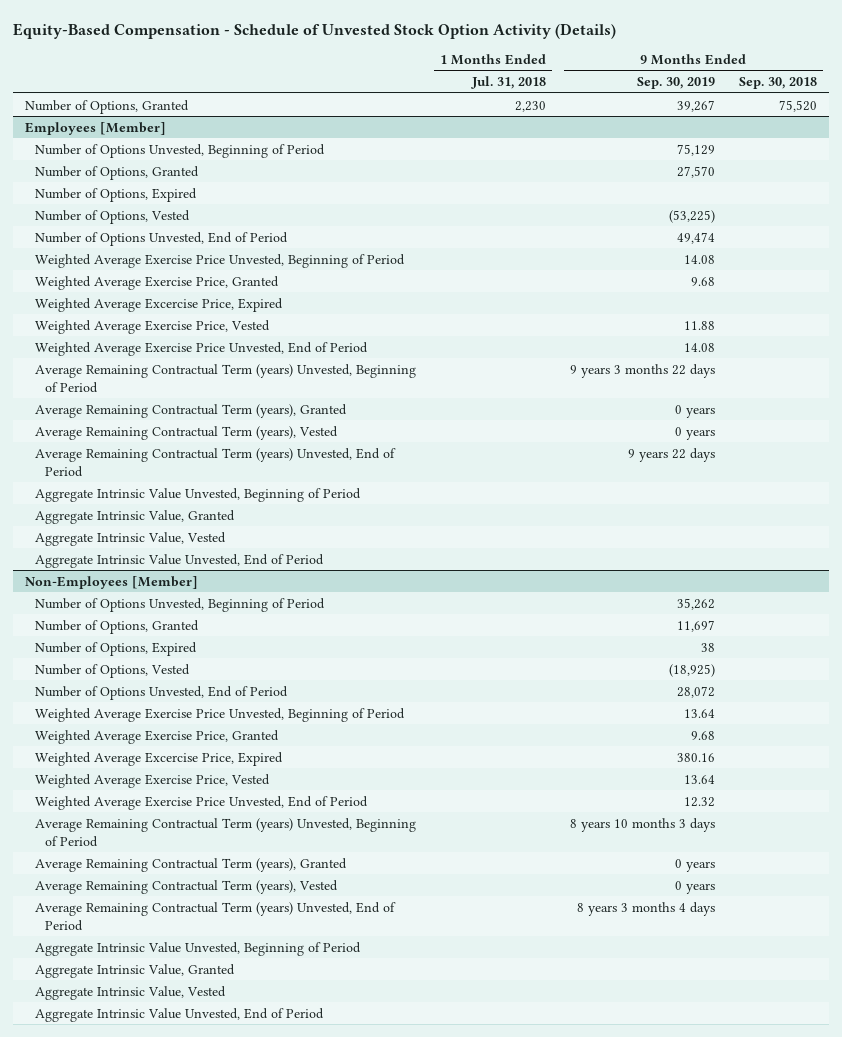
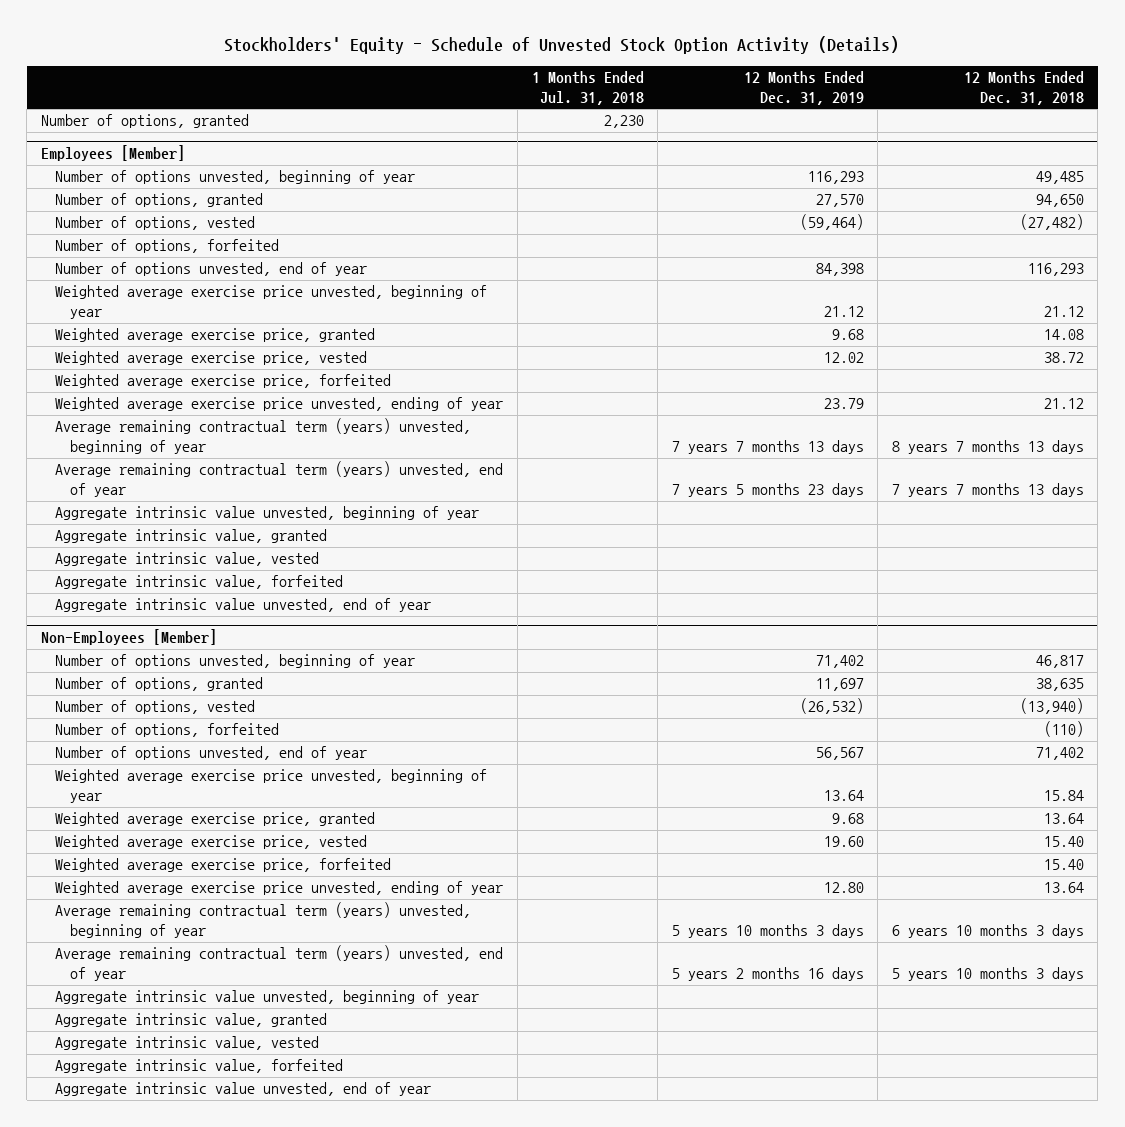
- Equity-Based Compensation - Schedule of Unvested Stock Option Activity (Details)
+ Stockholders' Equity - Schedule of Unvested Stock Option Activity (Details)
- | 1 Months Ended Jul. 31, 2018 | 9 Months Ended Sep. 30, 2019 | 9 Months Ended Sep. 30, 2018
+ | 1 Months Ended Jul. 31, 2018 | 12 Months Ended Dec. 31, 2019 | 12 Months Ended Dec. 31, 2018
- Number of Options, Granted | 2,230 | 39,267 | 75,520
+ Number of options, granted | 2,230 | |
@ Employees [Member]
- Number of Options Unvested, Beginning of Period | | 75,129 |
- Number of Options, Granted | | 27,570 |
- Number of Options, Expired
- Number of Options, Vested | | (53,225) |
- Number of Options Unvested, End of Period | | 49,474 |
- Weighted Average Exercise Price Unvested, Beginning of Period | | 14.08 |
- Weighted Average Exercise Price, Granted | | 9.68 |
- Weighted Average Excercise Price, Expired
- Weighted Average Exercise Price, Vested | | 11.88 |
- Weighted Average Exercise Price Unvested, End of Period | | 14.08 |
- Average Remaining Contractual Term (years) Unvested, Beginning of Period | | 9 years 3 months 22 days |
- Average Remaining Contractual Term (years), Granted | | 0 years |
- Average Remaining Contractual Term (years), Vested | | 0 years |
- Average Remaining Contractual Term (years) Unvested, End of Period | | 9 years 22 days |
- Aggregate Intrinsic Value Unvested, Beginning of Period
- Aggregate Intrinsic Value, Granted
- Aggregate Intrinsic Value, Vested
- Aggregate Intrinsic Value Unvested, End of Period
+ Number of options unvested, beginning of year | | 116,293 | 49,485
+ Number of options, granted | | 27,570 | 94,650
+ Number of options, vested | | (59,464) | (27,482)
+ Number of options, forfeited
+ Number of options unvested, end of year | | 84,398 | 116,293
+ Weighted average exercise price unvested, beginning of year | | 21.12 | 21.12
+ Weighted average exercise price, granted | | 9.68 | 14.08
+ Weighted average exercise price, vested | | 12.02 | 38.72
+ Weighted average exercise price, forfeited
+ Weighted average exercise price unvested, ending of year | | 23.79 | 21.12
+ Average remaining contractual term (years) unvested, beginning of year | | 7 years 7 months 13 days | 8 years 7 months 13 days
+ Average remaining contractual term (years) unvested, end of year | | 7 years 5 months 23 days | 7 years 7 months 13 days
+ Aggregate intrinsic value unvested, beginning of year
+ Aggregate intrinsic value, granted
+ Aggregate intrinsic value, vested
+ Aggregate intrinsic value, forfeited
+ Aggregate intrinsic value unvested, end of year
@ Non-Employees [Member]
- Number of Options Unvested, Beginning of Period | | 35,262 |
- Number of Options, Granted | | 11,697 |
- Number of Options, Expired | | 38 |
- Number of Options, Vested | | (18,925) |
- Number of Options Unvested, End of Period | | 28,072 |
- Weighted Average Exercise Price Unvested, Beginning of Period | | 13.64 |
- Weighted Average Exercise Price, Granted | | 9.68 |
- Weighted Average Excercise Price, Expired | | 380.16 |
- Weighted Average Exercise Price, Vested | | 13.64 |
- Weighted Average Exercise Price Unvested, End of Period | | 12.32 |
- Average Remaining Contractual Term (years) Unvested, Beginning of Period | | 8 years 10 months 3 days |
- Average Remaining Contractual Term (years), Granted | | 0 years |
- Average Remaining Contractual Term (years), Vested | | 0 years |
- Average Remaining Contractual Term (years) Unvested, End of Period | | 8 years 3 months 4 days |
- Aggregate Intrinsic Value Unvested, Beginning of Period
- Aggregate Intrinsic Value, Granted
- Aggregate Intrinsic Value, Vested
- Aggregate Intrinsic Value Unvested, End of Period
+ Number of options unvested, beginning of year | | 71,402 | 46,817
+ Number of options, granted | | 11,697 | 38,635
+ Number of options, vested | | (26,532) | (13,940)
+ Number of options, forfeited | | | (110)
+ Number of options unvested, end of year | | 56,567 | 71,402
+ Weighted average exercise price unvested, beginning of year | | 13.64 | 15.84
+ Weighted average exercise price, granted | | 9.68 | 13.64
+ Weighted average exercise price, vested | | 19.60 | 15.40
+ Weighted average exercise price, forfeited | | | 15.40
+ Weighted average exercise price unvested, ending of year | | 12.80 | 13.64
+ Average remaining contractual term (years) unvested, beginning of year | | 5 years 10 months 3 days | 6 years 10 months 3 days
+ Average remaining contractual term (years) unvested, end of year | | 5 years 2 months 16 days | 5 years 10 months 3 days
+ Aggregate intrinsic value unvested, beginning of year
+ Aggregate intrinsic value, granted
+ Aggregate intrinsic value, vested
+ Aggregate intrinsic value, forfeited
+ Aggregate intrinsic value unvested, end of year

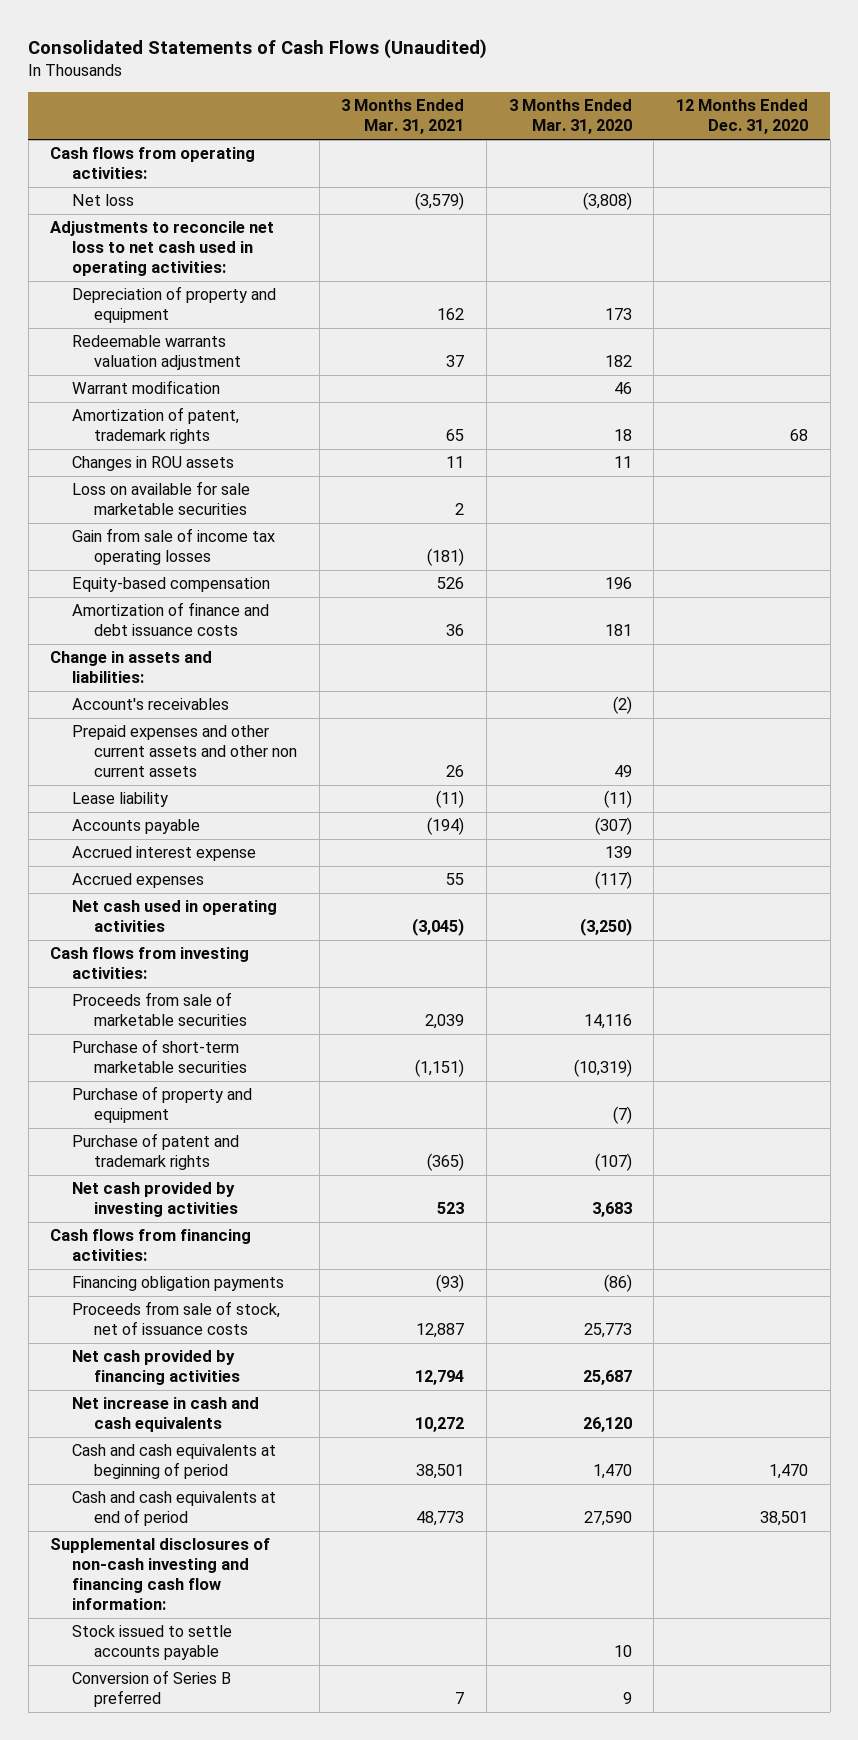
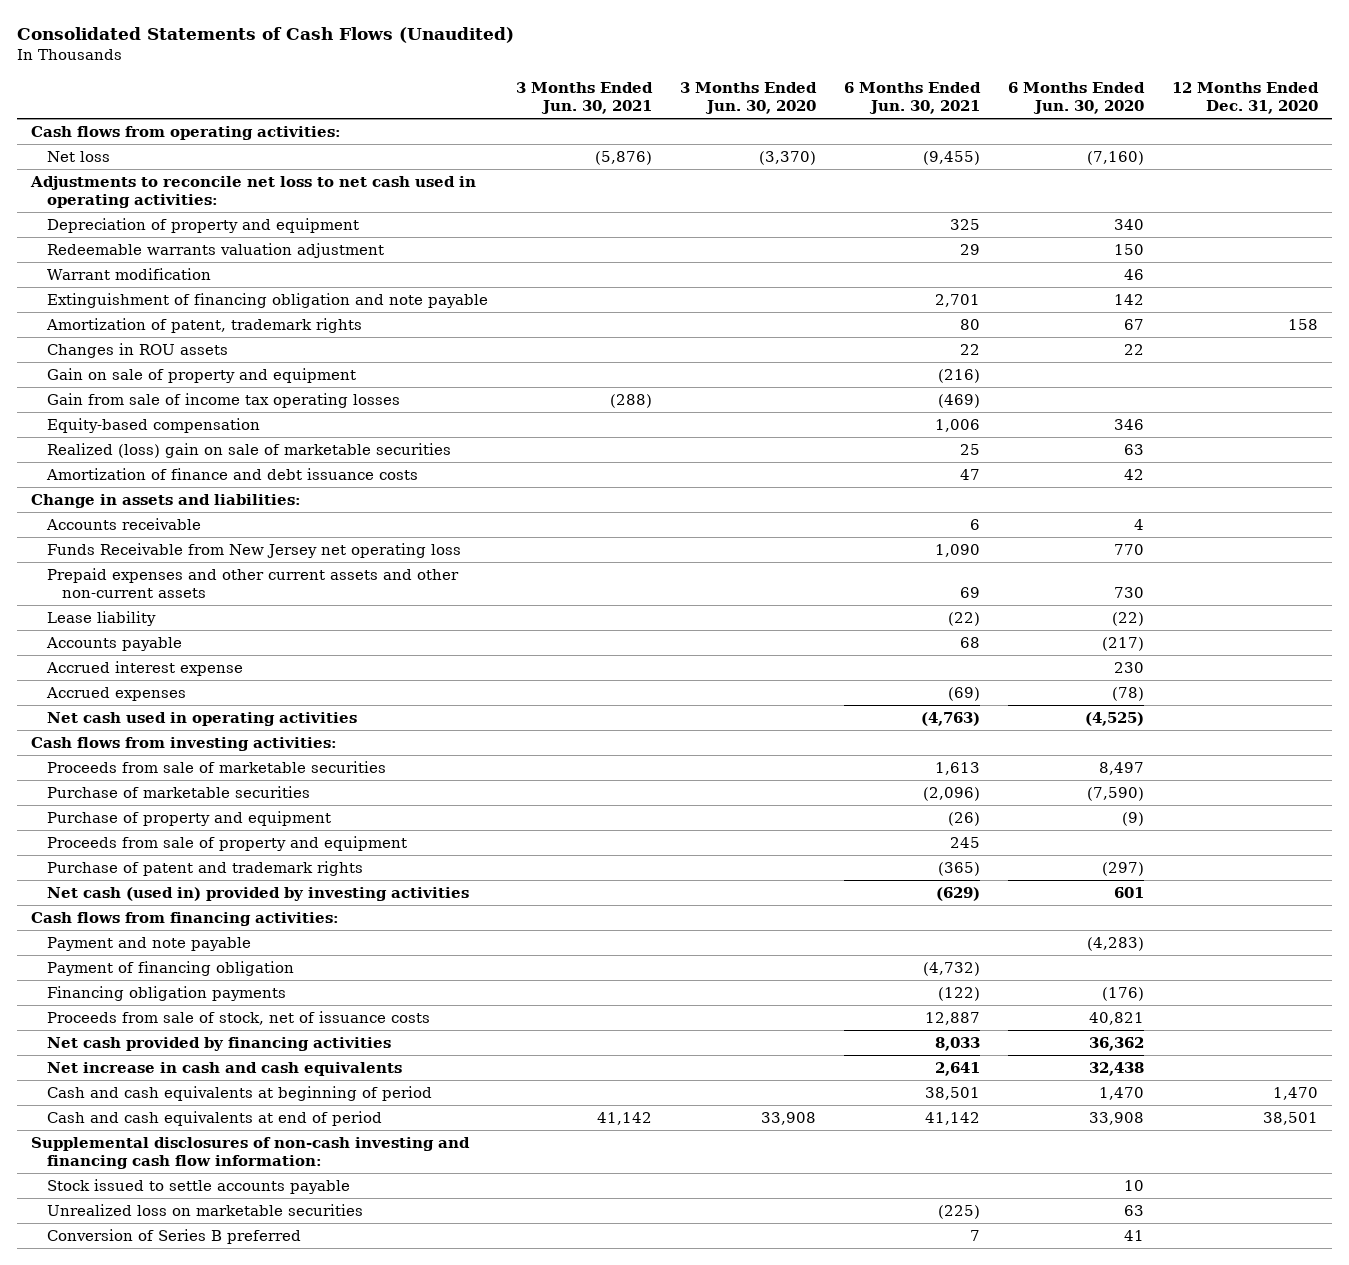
- | 3 Months Ended Mar. 31, 2021 | 3 Months Ended Mar. 31, 2020 | 12 Months Ended Dec. 31, 2020
+ | 3 Months Ended Jun. 30, 2021 | 3 Months Ended Jun. 30, 2020 | 6 Months Ended Jun. 30, 2021 | 6 Months Ended Jun. 30, 2020 | 12 Months Ended Dec. 31, 2020
- Amortization of patent, trademark rights | 65 | 18 | 68
+ Extinguishment of financing obligation and note payable | | | 2,701 | 142 |
+ Amortization of patent, trademark rights | | | 80 | 67 | 158
- Loss on available for sale marketable securities | 2 | |
+ Gain on sale of property and equipment | | | (216) | |
+ Realized (loss) gain on sale of marketable securities | | | 25 | 63 |
- Account's receivables | | (2) |
- Prepaid expenses and other current assets and other non current assets | 26 | 49 |
+ Accounts receivable | | | 6 | 4 |
+ Funds Receivable from New Jersey net operating loss | | | 1,090 | 770 |
+ Prepaid expenses and other current assets and other non-current assets | | | 69 | 730 |
- Purchase of short-term marketable securities | (1,151) | (10,319) |
+ Purchase of marketable securities | | | (2,096) | (7,590) |
+ Proceeds from sale of property and equipment | | | 245 | |
- Net cash provided by investing activities | 523 | 3,683 |
+ Net cash (used in) provided by investing activities | | | (629) | 601 |
+ Payment and note payable | | | | (4,283) |
+ Payment of financing obligation | | | (4,732) | |
+ Unrealized loss on marketable securities | | | (225) | 63 |

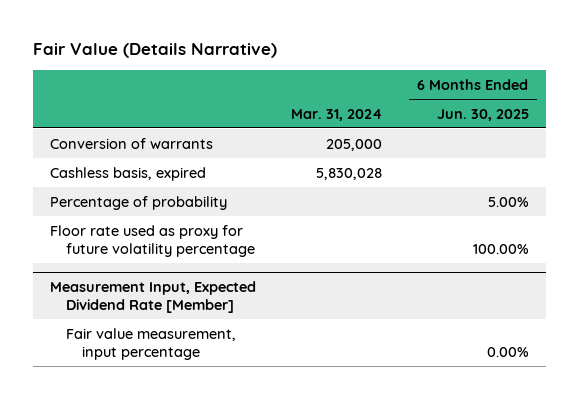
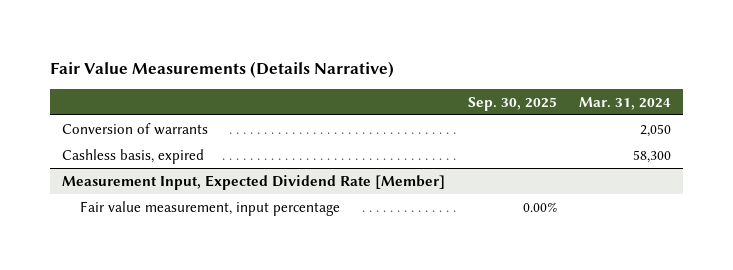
- Fair Value (Details Narrative)
+ Fair Value Measurements (Details Narrative)
- | Mar. 31, 2024 | 6 Months Ended Jun. 30, 2025
+ | Sep. 30, 2025 | Mar. 31, 2024
- Conversion of warrants | 205,000 |
- Cashless basis, expired | 5,830,028 |
- Percentage of probability | | 5.00%
- Floor rate used as proxy for future volatility percentage | | 100.00%
+ Conversion of warrants | | 2,050
+ Cashless basis, expired | | 58,300

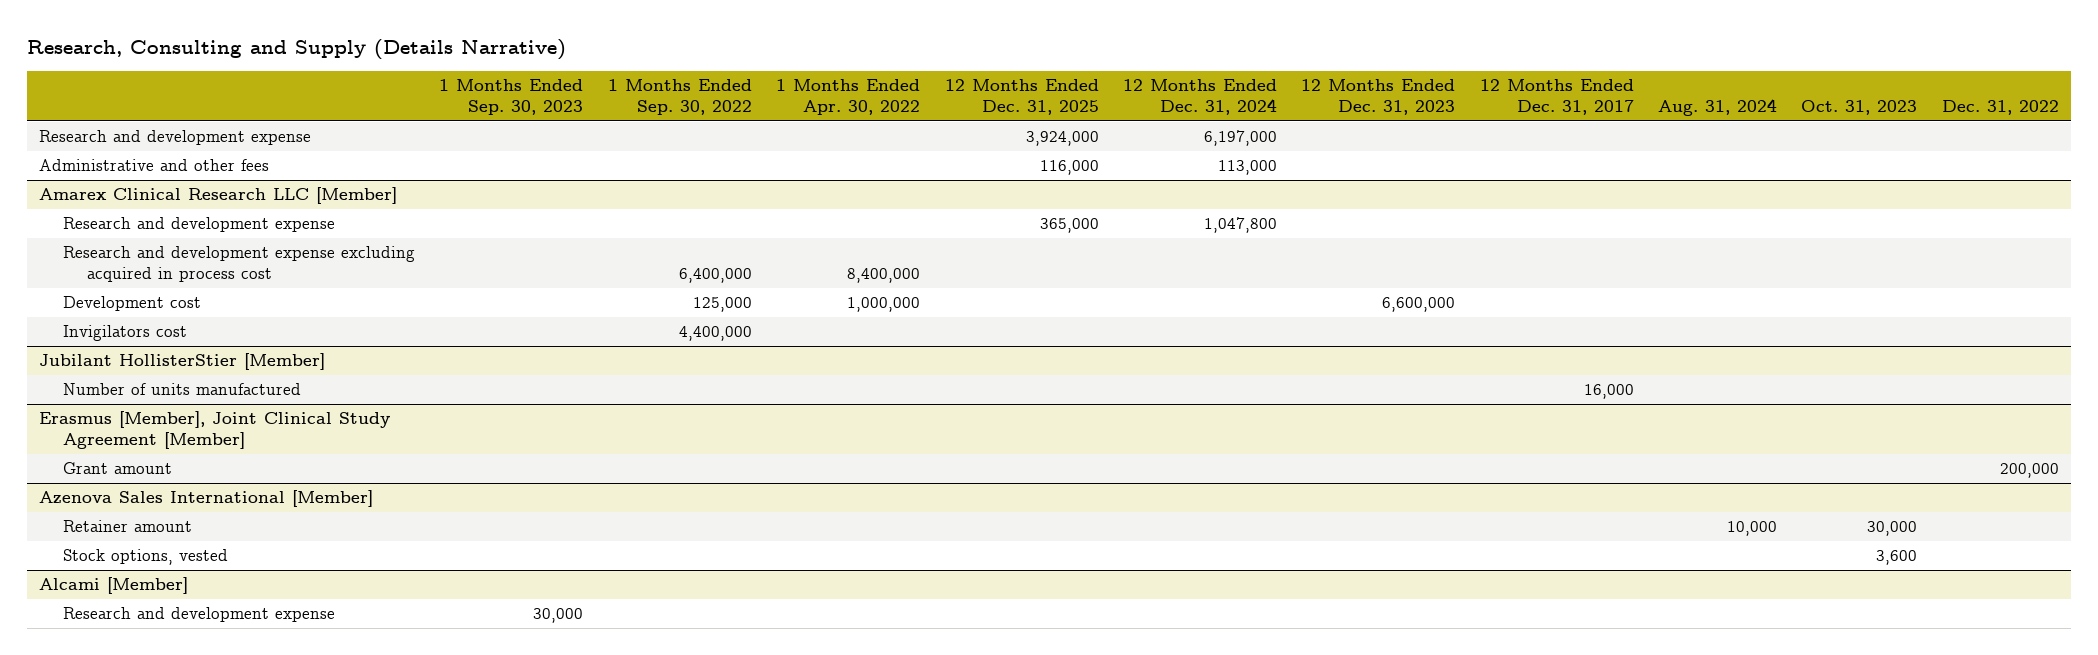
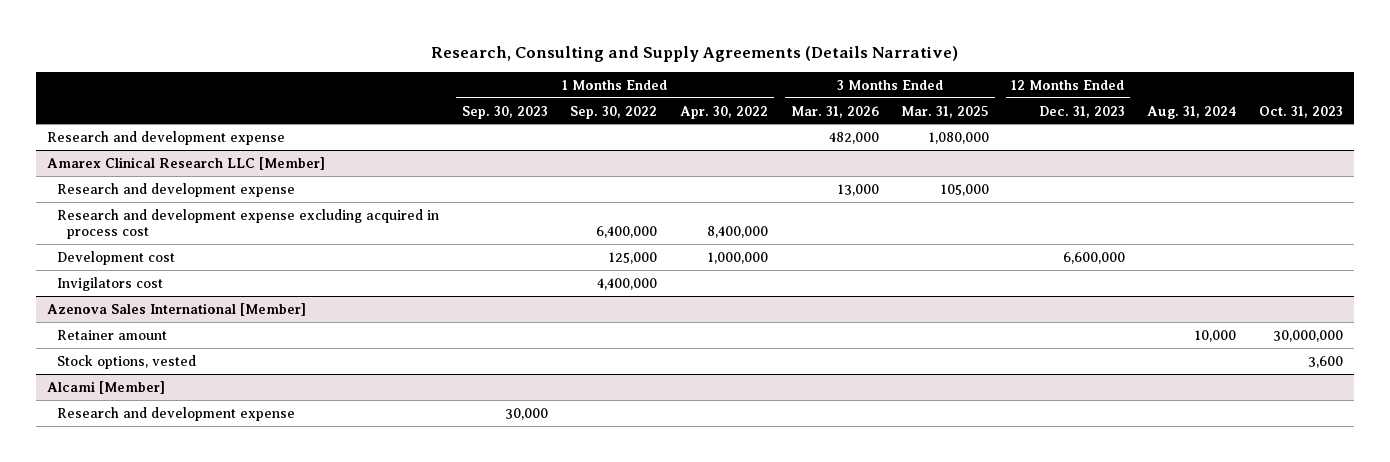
- Research, Consulting and Supply (Details Narrative)
+ Research, Consulting and Supply Agreements (Details Narrative)
- | 1 Months Ended Sep. 30, 2023 | 1 Months Ended Sep. 30, 2022 | 1 Months Ended Apr. 30, 2022 | 12 Months Ended Dec. 31, 2025 | 12 Months Ended Dec. 31, 2024 | 12 Months Ended Dec. 31, 2023 | 12 Months Ended Dec. 31, 2017 | Aug. 31, 2024 | Oct. 31, 2023 | Dec. 31, 2022
+ | 1 Months Ended Sep. 30, 2023 | 1 Months Ended Sep. 30, 2022 | 1 Months Ended Apr. 30, 2022 | 3 Months Ended Mar. 31, 2026 | 3 Months Ended Mar. 31, 2025 | 12 Months Ended Dec. 31, 2023 | Aug. 31, 2024 | Oct. 31, 2023
- Administrative and other fees | | | | 116,000 | 113,000 | | | | |
- Jubilant HollisterStier [Member]
- Number of units manufactured | | | | | | | 16,000 | | |
- Erasmus [Member], Joint Clinical Study Agreement [Member]
- Grant amount | | | | | | | | | | 200,000
@ Azenova Sales International [Member]
- Retainer amount | | | | | | | | 10,000 | 30,000 |
+ Retainer amount | | | | | | | 10,000 | 30,000,000

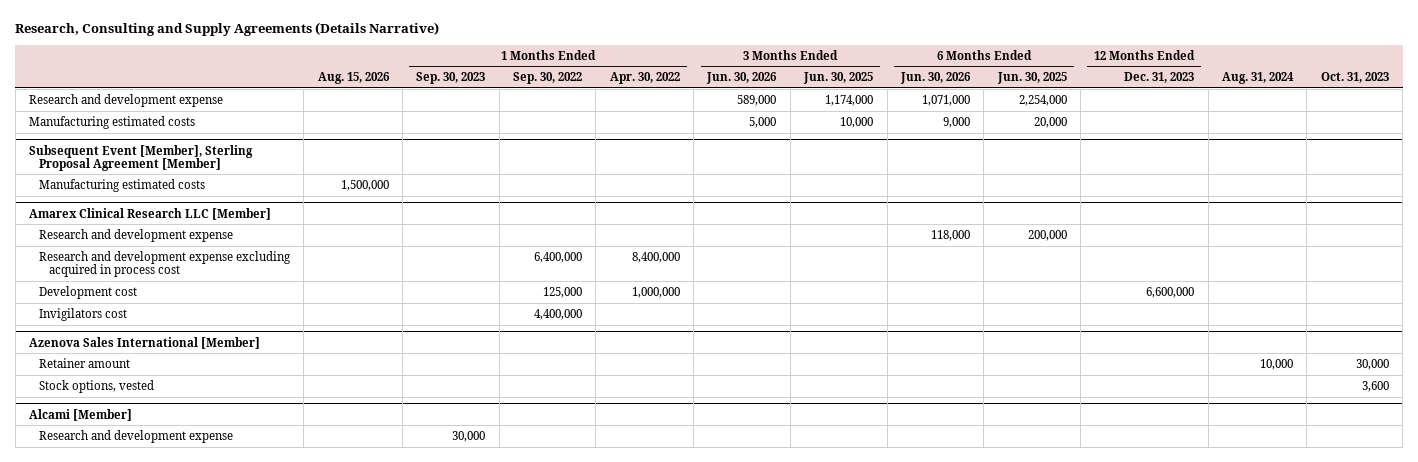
- | 1 Months Ended Sep. 30, 2023 | 1 Months Ended Sep. 30, 2022 | 1 Months Ended Apr. 30, 2022 | 3 Months Ended Mar. 31, 2026 | 3 Months Ended Mar. 31, 2025 | 12 Months Ended Dec. 31, 2023 | Aug. 31, 2024 | Oct. 31, 2023
+ | Aug. 15, 2026 | 1 Months Ended Sep. 30, 2023 | 1 Months Ended Sep. 30, 2022 | 1 Months Ended Apr. 30, 2022 | 3 Months Ended Jun. 30, 2026 | 3 Months Ended Jun. 30, 2025 | 6 Months Ended Jun. 30, 2026 | 6 Months Ended Jun. 30, 2025 | 12 Months Ended Dec. 31, 2023 | Aug. 31, 2024 | Oct. 31, 2023
+ Manufacturing estimated costs | | | | | 5,000 | 10,000 | 9,000 | 20,000 | | |
+ Subsequent Event [Member], Sterling Proposal Agreement [Member]
+ Manufacturing estimated costs | 1,500,000 | | | | | | | | | |
@ Azenova Sales International [Member]
- Retainer amount | | | | | | | 10,000 | 30,000,000
+ Retainer amount | | | | | | | | | | 10,000 | 30,000

